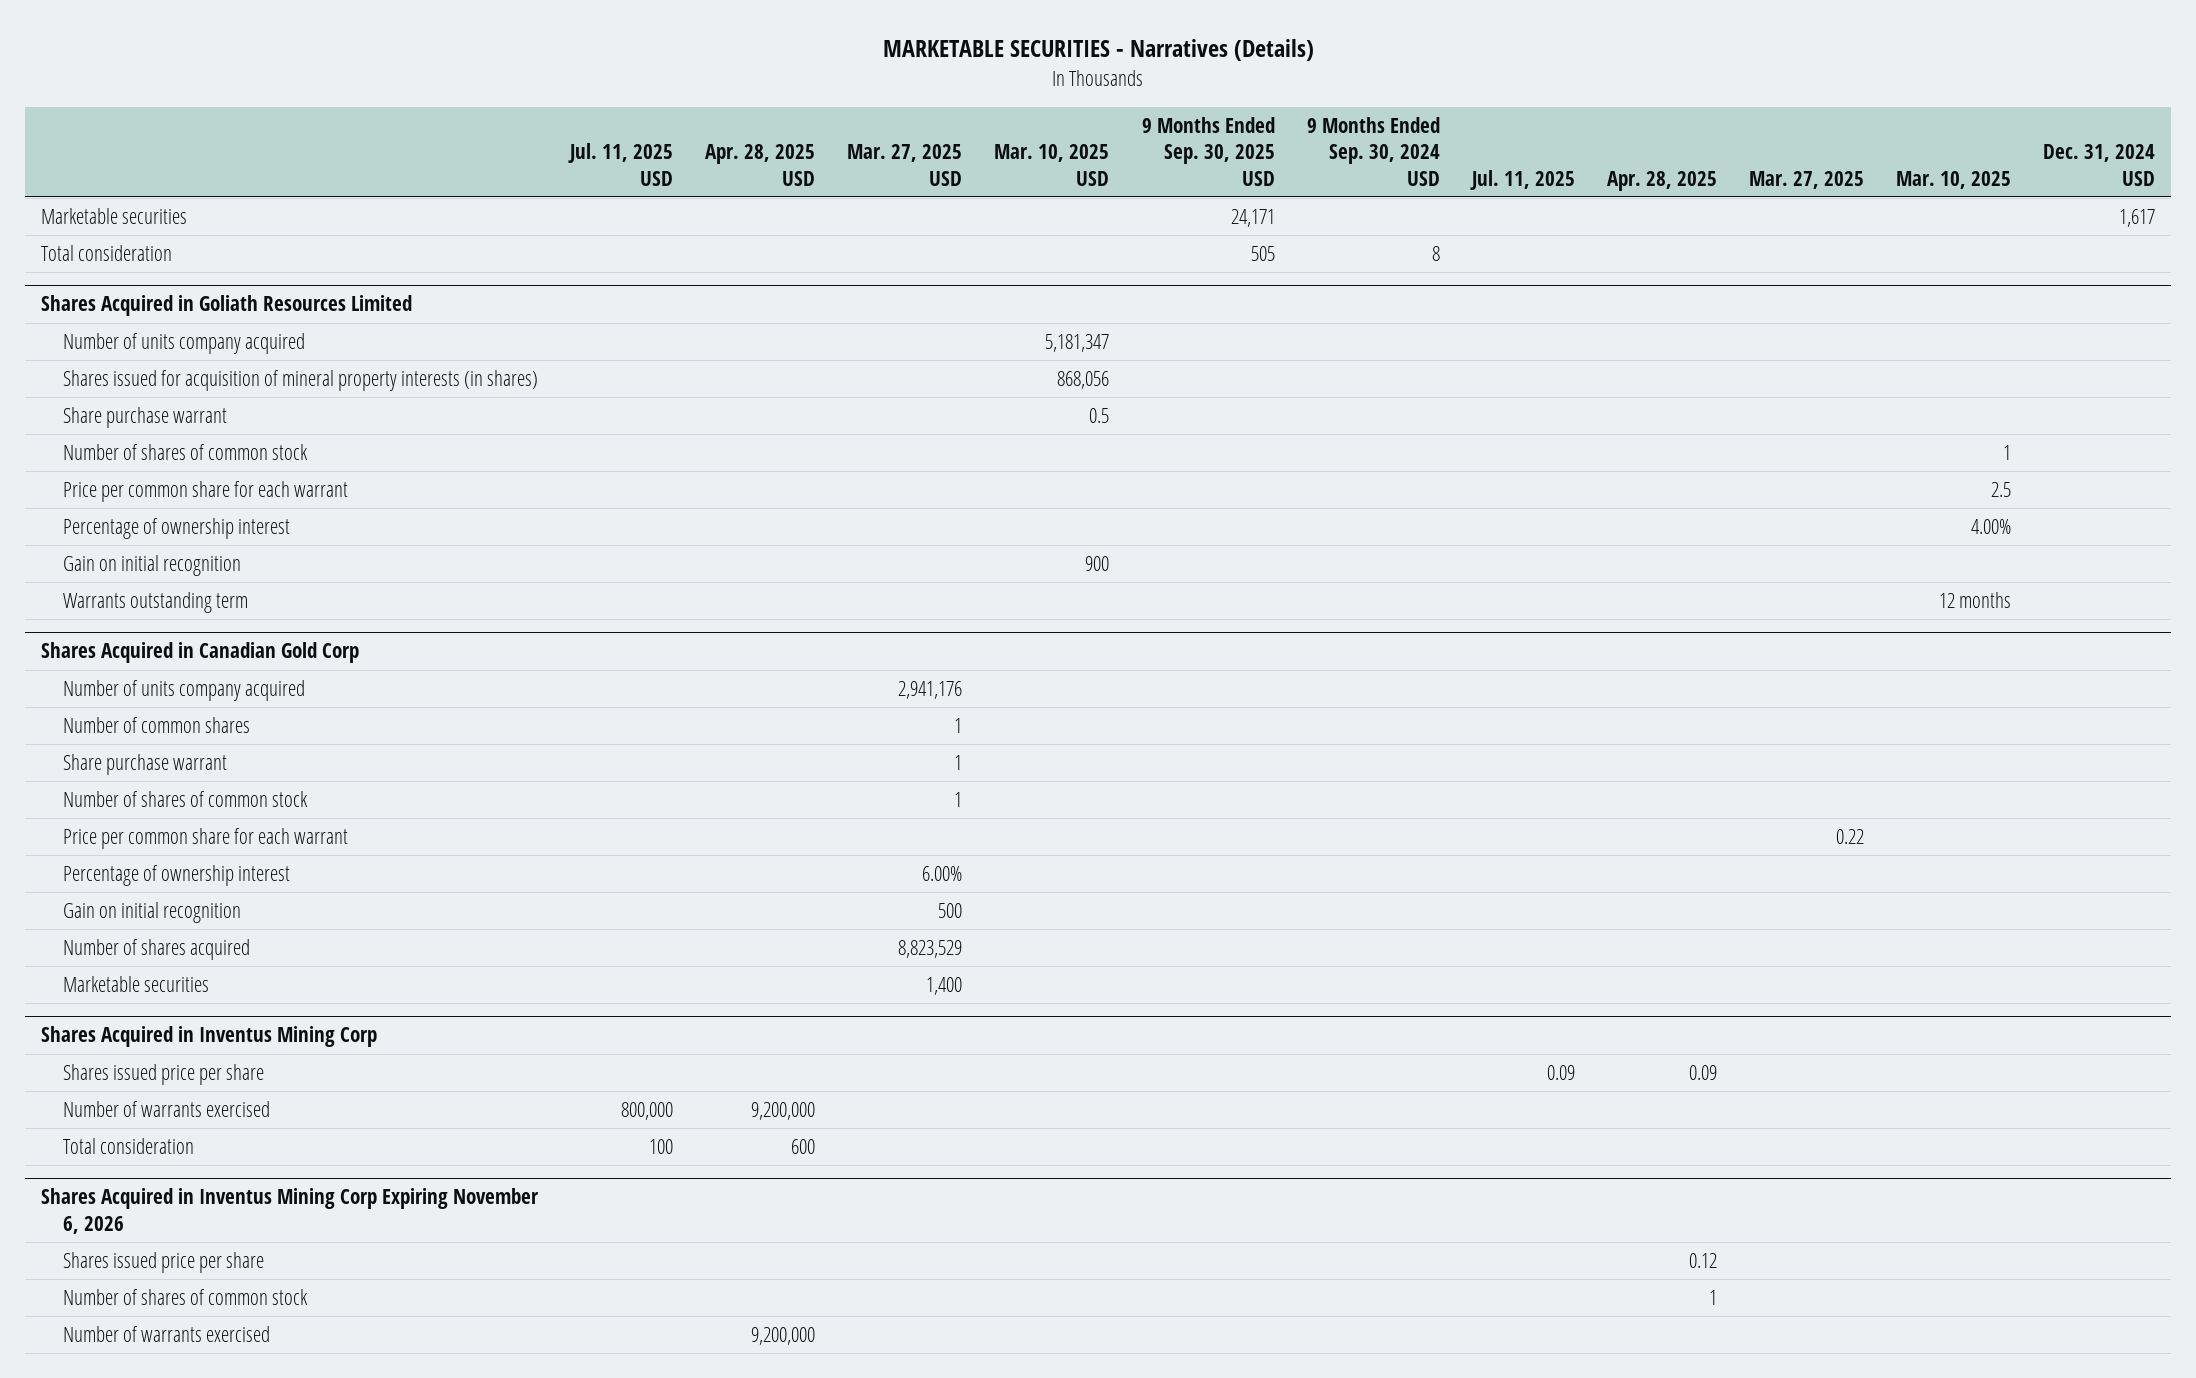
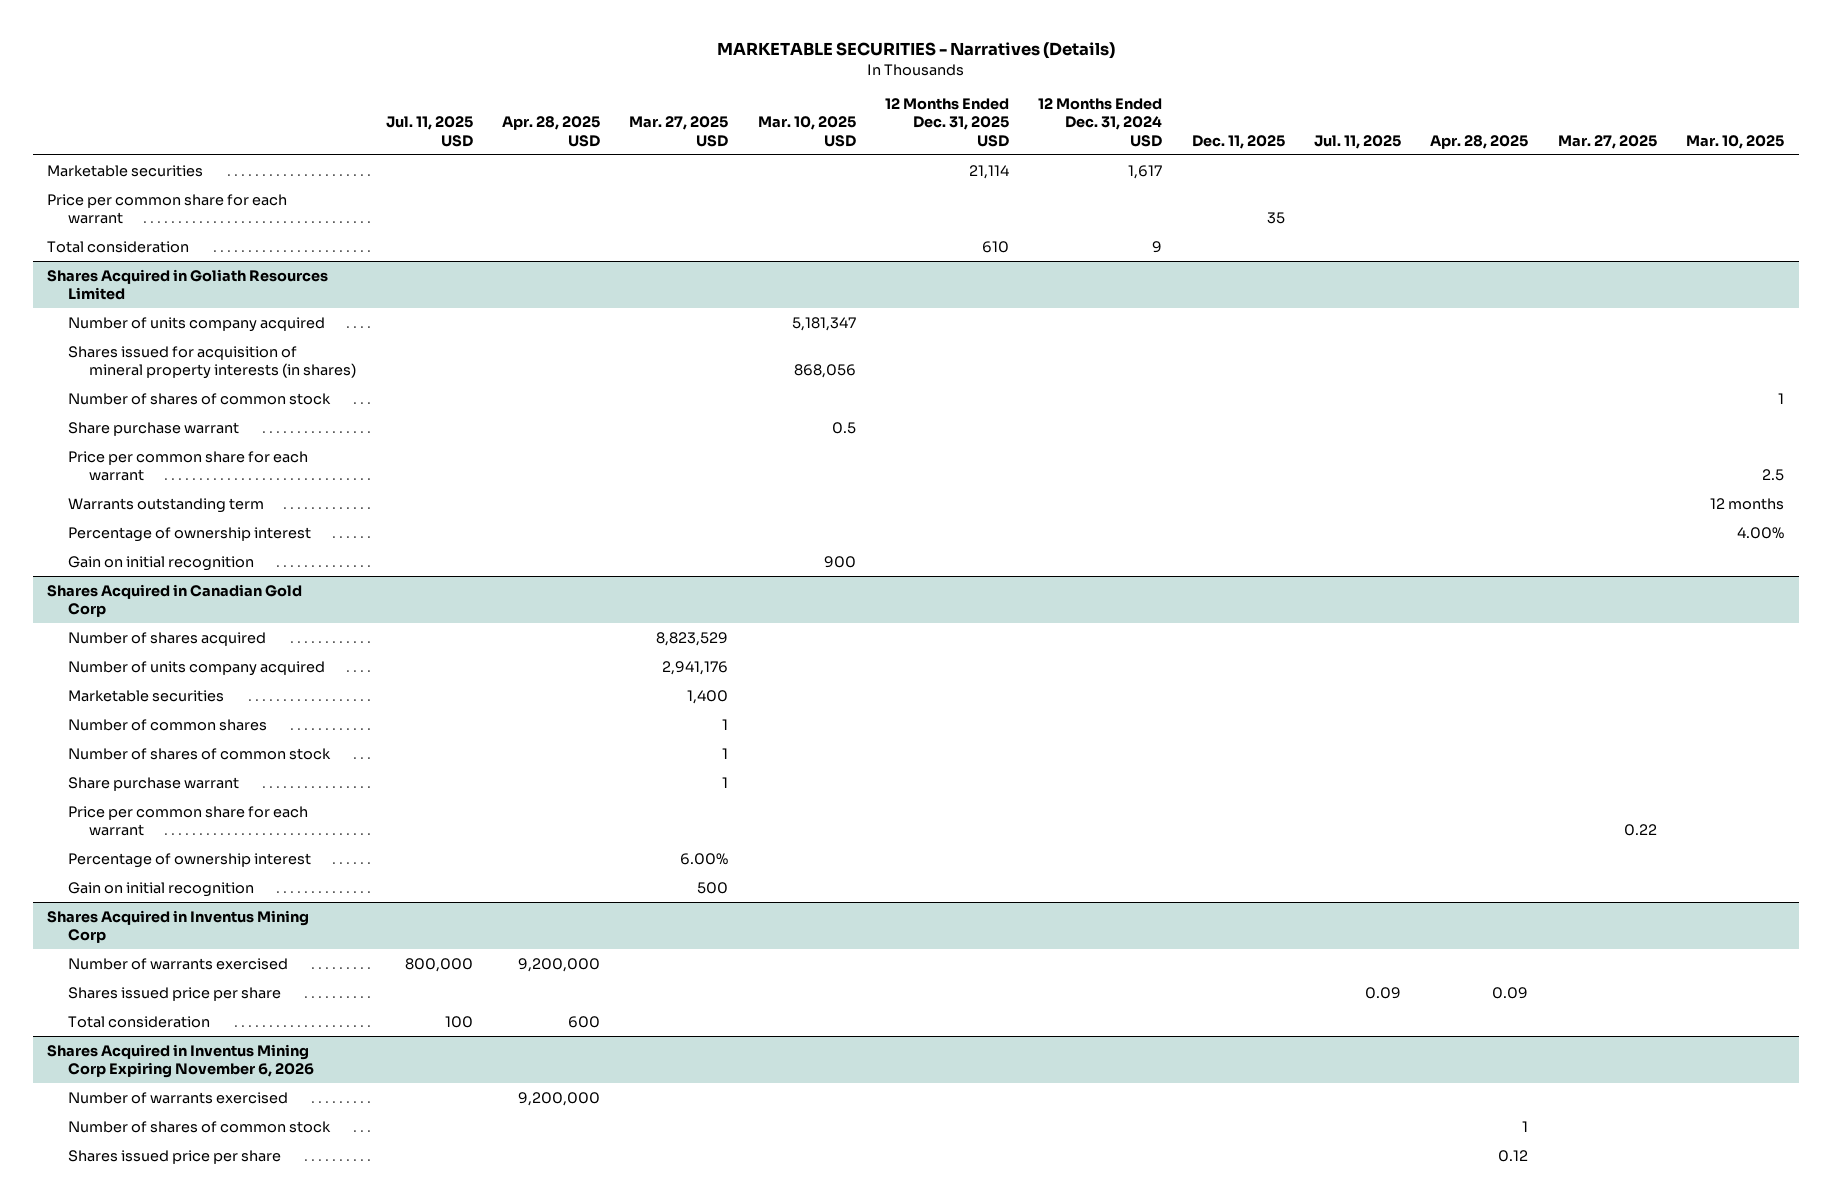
- | Jul. 11, 2025 USD | Apr. 28, 2025 USD | Mar. 27, 2025 USD | Mar. 10, 2025 USD | 9 Months Ended Sep. 30, 2025 USD | 9 Months Ended Sep. 30, 2024 USD | Jul. 11, 2025 | Apr. 28, 2025 | Mar. 27, 2025 | Mar. 10, 2025 | Dec. 31, 2024 USD
+ | Jul. 11, 2025 USD | Apr. 28, 2025 USD | Mar. 27, 2025 USD | Mar. 10, 2025 USD | 12 Months Ended Dec. 31, 2025 USD | 12 Months Ended Dec. 31, 2024 USD | Dec. 11, 2025 | Jul. 11, 2025 | Apr. 28, 2025 | Mar. 27, 2025 | Mar. 10, 2025
+ Price per common share for each warrant | | | | | | | 35 | | | |
@ Shares Acquired in Goliath Resources Limited
moved down: Share purchase warrant | | | | 0.5 | | | | | | |
moved up: Warrants outstanding term | | | | | | | | | | | 12 months
@ Shares Acquired in Canadian Gold Corp
moved up: Number of shares acquired | | | 8,823,529 | | | | | | | |
moved up: Marketable securities | | | 1,400 | | | | | | | |
moved down: Share purchase warrant | | | 1 | | | | | | | |
@ Shares Acquired in Inventus Mining Corp
moved down: Shares issued price per share | | | | | | | | 0.09 | 0.09 | |
@ Shares Acquired in Inventus Mining Corp Expiring November 6, 2026
moved down: Number of shares of common stock | | | | | | | | | 1 | |
moved down: Shares issued price per share | | | | | | | | | 0.12 | |

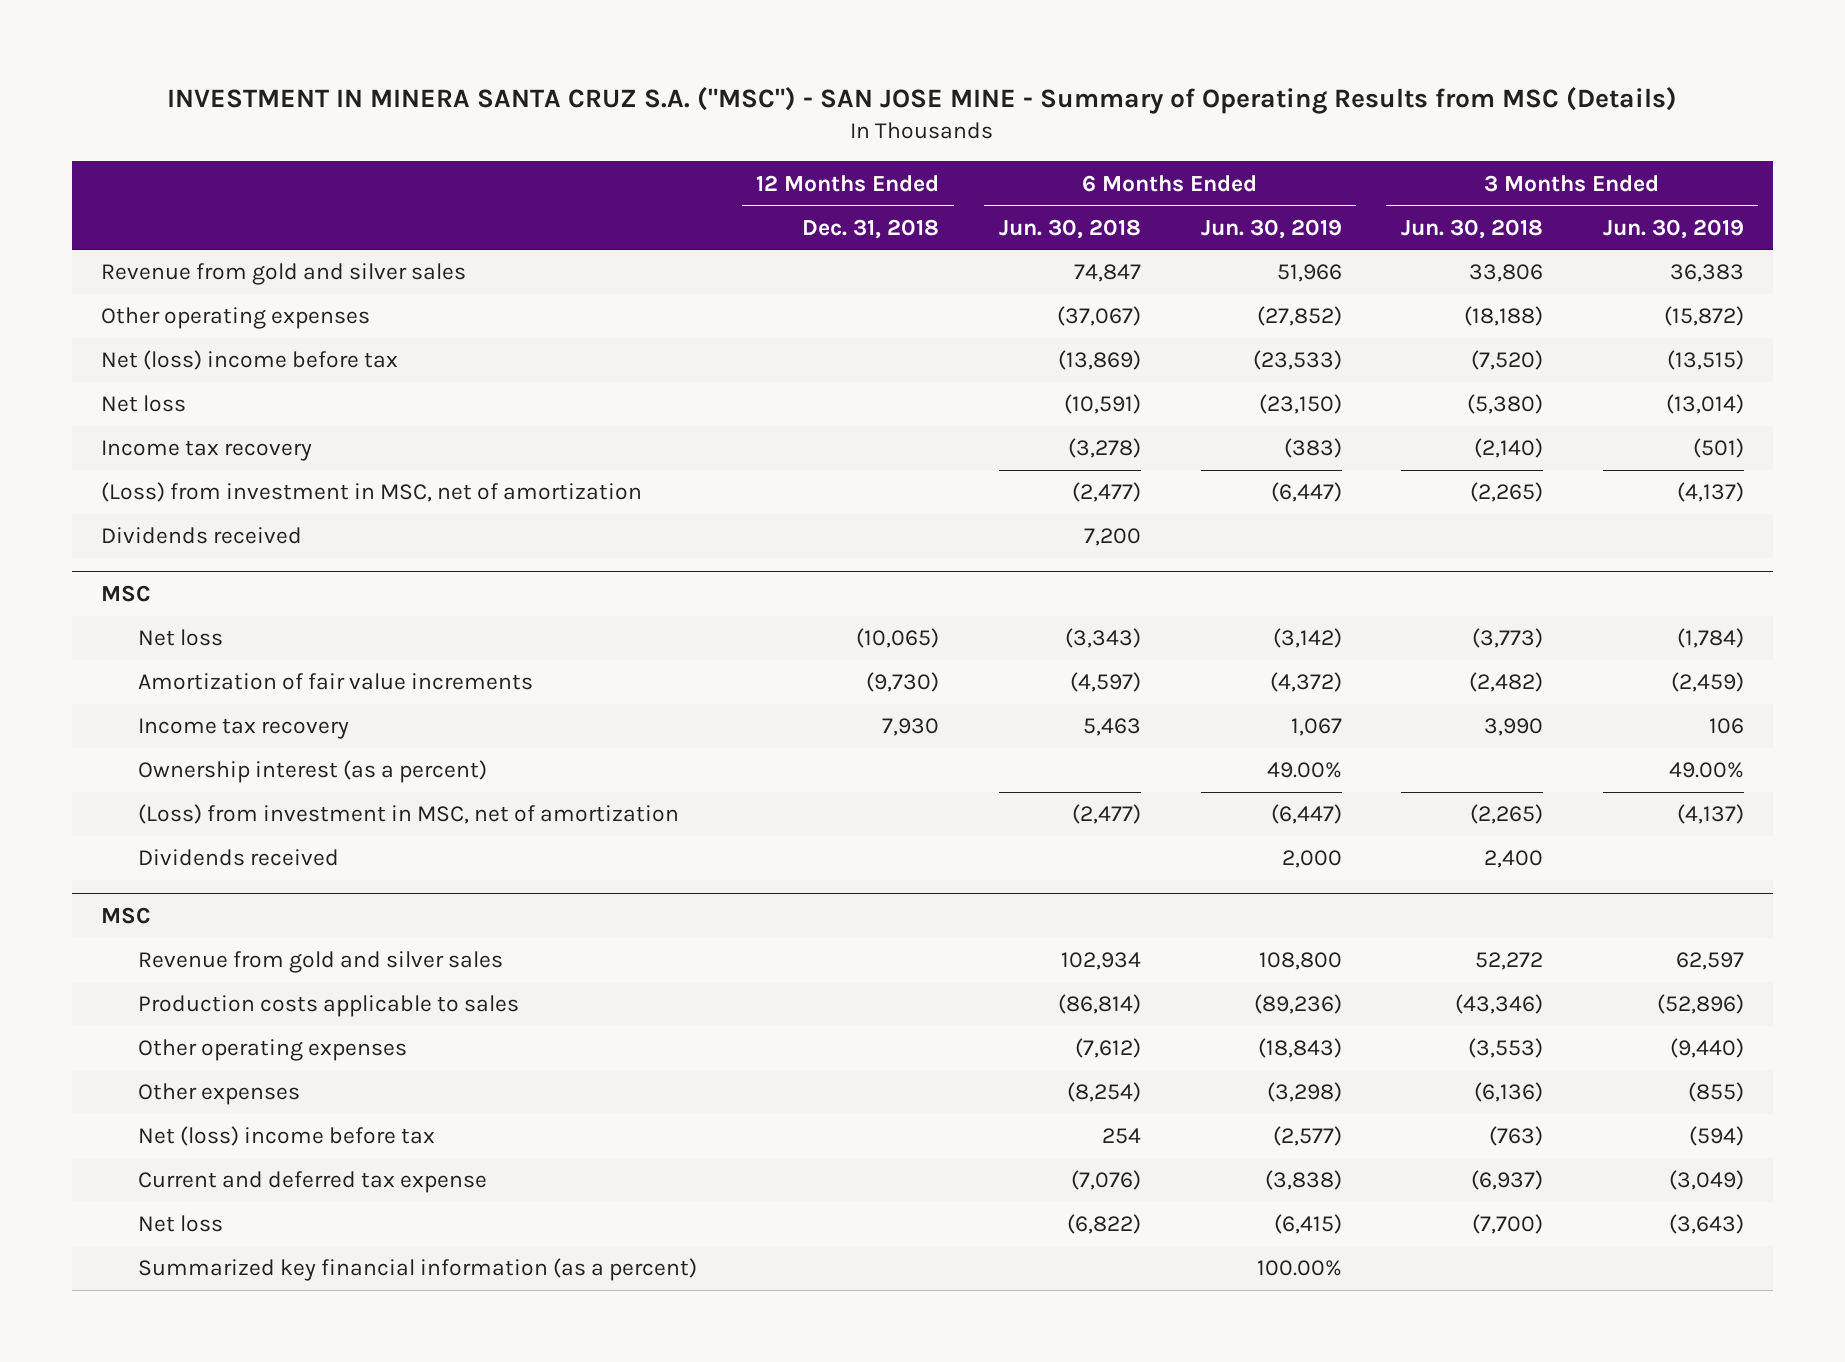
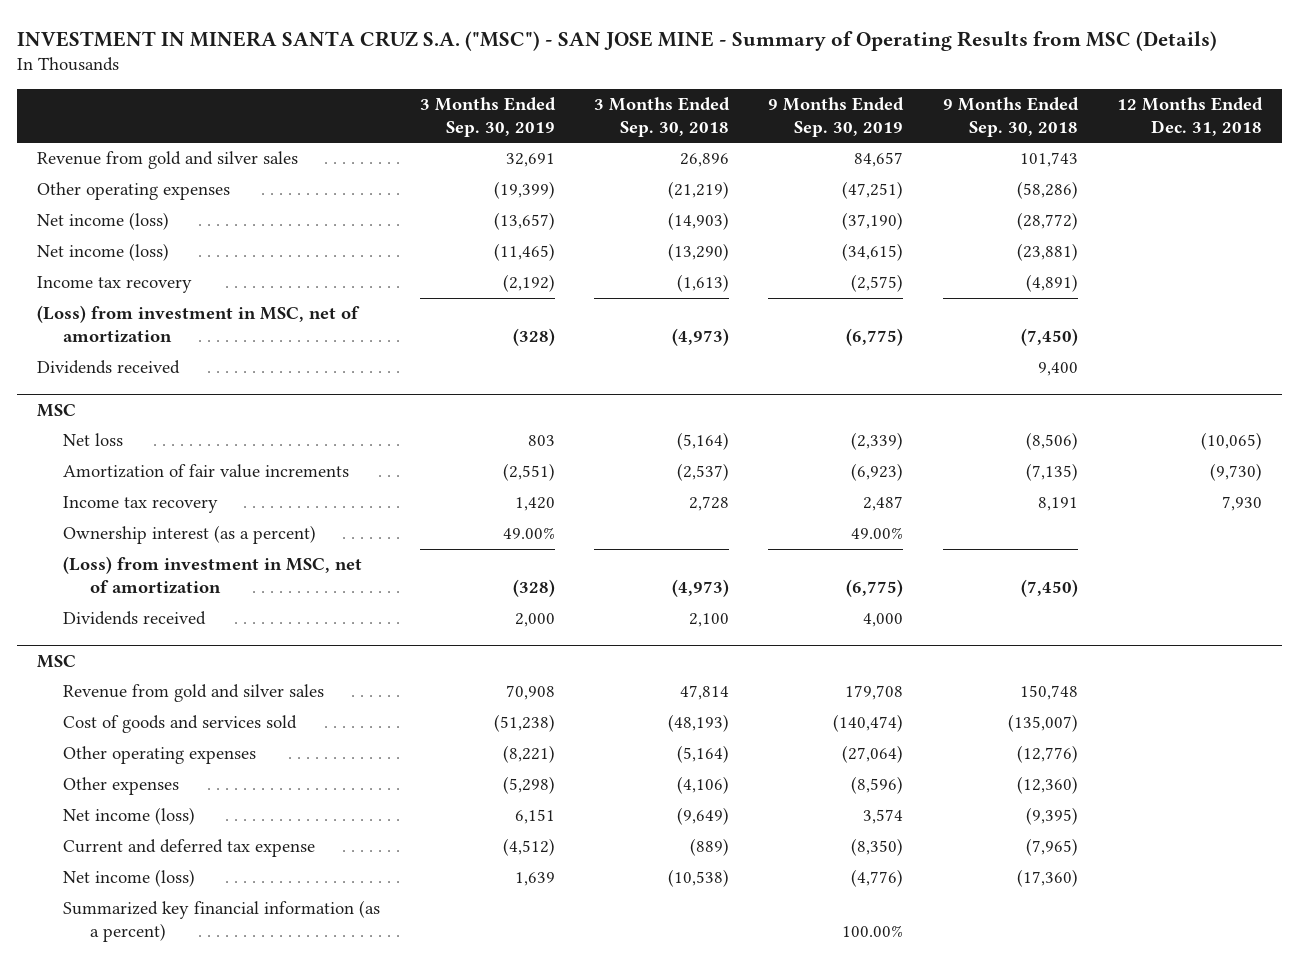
- | 12 Months Ended Dec. 31, 2018 | 6 Months Ended Jun. 30, 2018 | 6 Months Ended Jun. 30, 2019 | 3 Months Ended Jun. 30, 2018 | 3 Months Ended Jun. 30, 2019
+ | 3 Months Ended Sep. 30, 2019 | 3 Months Ended Sep. 30, 2018 | 9 Months Ended Sep. 30, 2019 | 9 Months Ended Sep. 30, 2018 | 12 Months Ended Dec. 31, 2018
- Net (loss) income before tax | | (13,869) | (23,533) | (7,520) | (13,515)
- Net loss | | (10,591) | (23,150) | (5,380) | (13,014)
+ Net income (loss) | (13,657) | (14,903) | (37,190) | (28,772) |
+ Net income (loss) | (11,465) | (13,290) | (34,615) | (23,881) |
@ MSC
- Production costs applicable to sales | | (86,814) | (89,236) | (43,346) | (52,896)
+ Cost of goods and services sold | (51,238) | (48,193) | (140,474) | (135,007) |
- Net (loss) income before tax | | 254 | (2,577) | (763) | (594)
+ Net income (loss) | 6,151 | (9,649) | 3,574 | (9,395) |
- Net loss | | (6,822) | (6,415) | (7,700) | (3,643)
+ Net income (loss) | 1,639 | (10,538) | (4,776) | (17,360) |

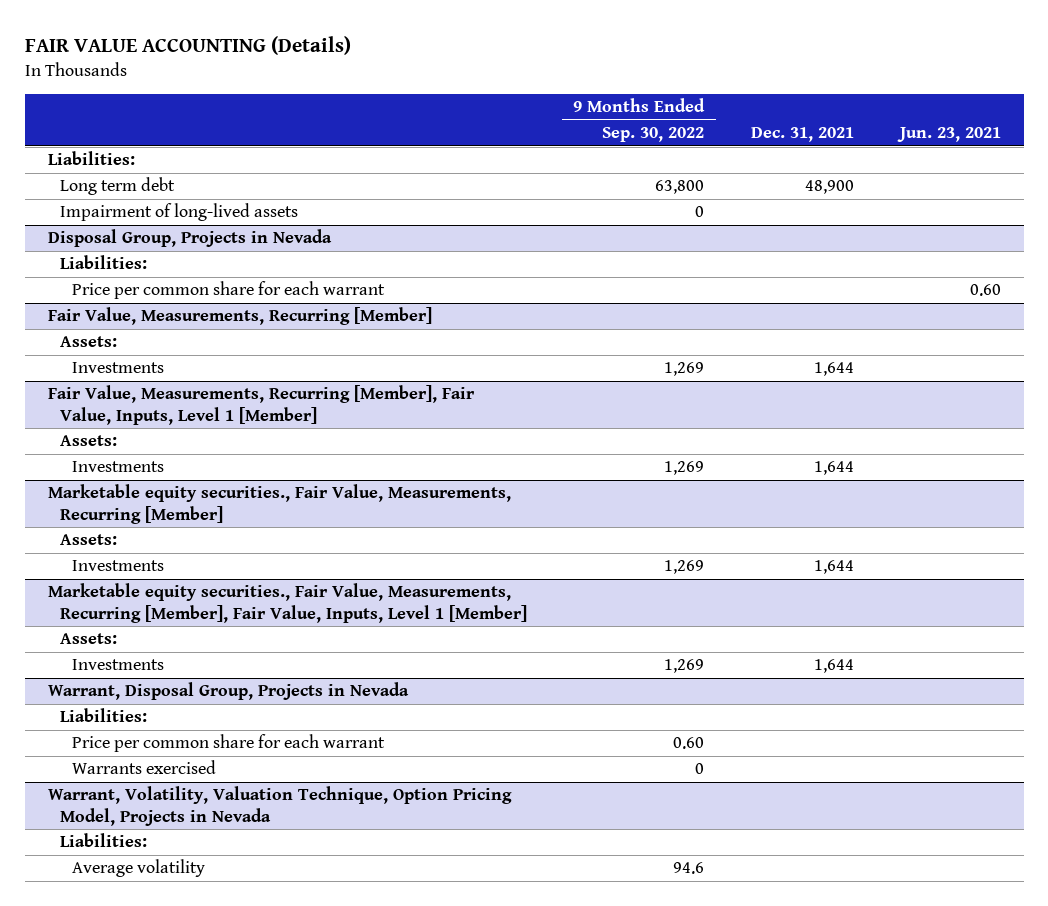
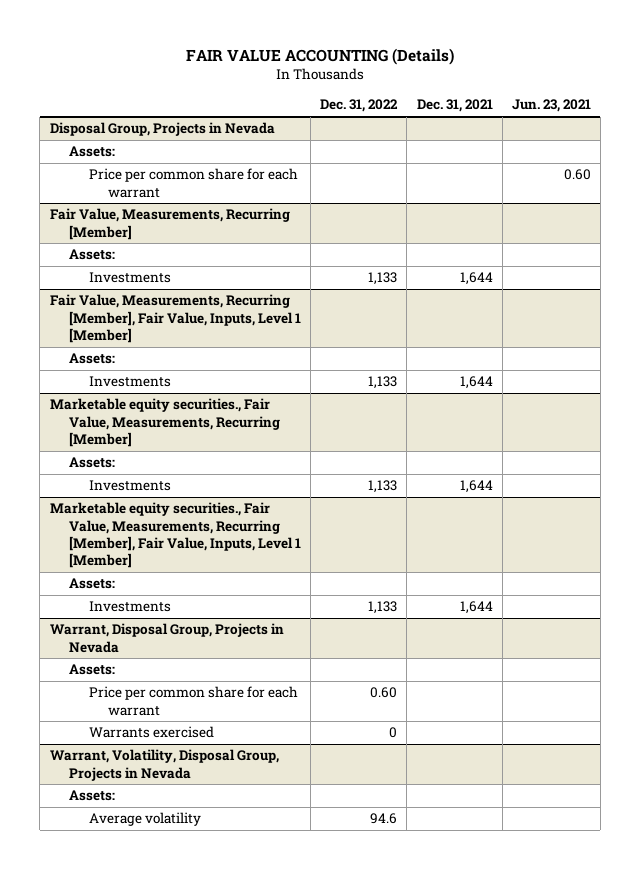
- | 9 Months Ended Sep. 30, 2022 | Dec. 31, 2021 | Jun. 23, 2021
+ | Dec. 31, 2022 | Dec. 31, 2021 | Jun. 23, 2021
- Liabilities:
- Long term debt | 63,800 | 48,900 |
- Impairment of long-lived assets | 0 | |
@ Disposal Group, Projects in Nevada
- Liabilities:
+ Assets:
@ Warrant, Disposal Group, Projects in Nevada
- Liabilities:
+ Assets:
- Warrant, Volatility, Valuation Technique, Option Pricing Model, Projects in Nevada
- Liabilities:
- Average volatility | 94.6 | |
+ Warrant, Volatility, Disposal Group, Projects in Nevada
+ Assets:
+ Average volatility | 94.6 | |

